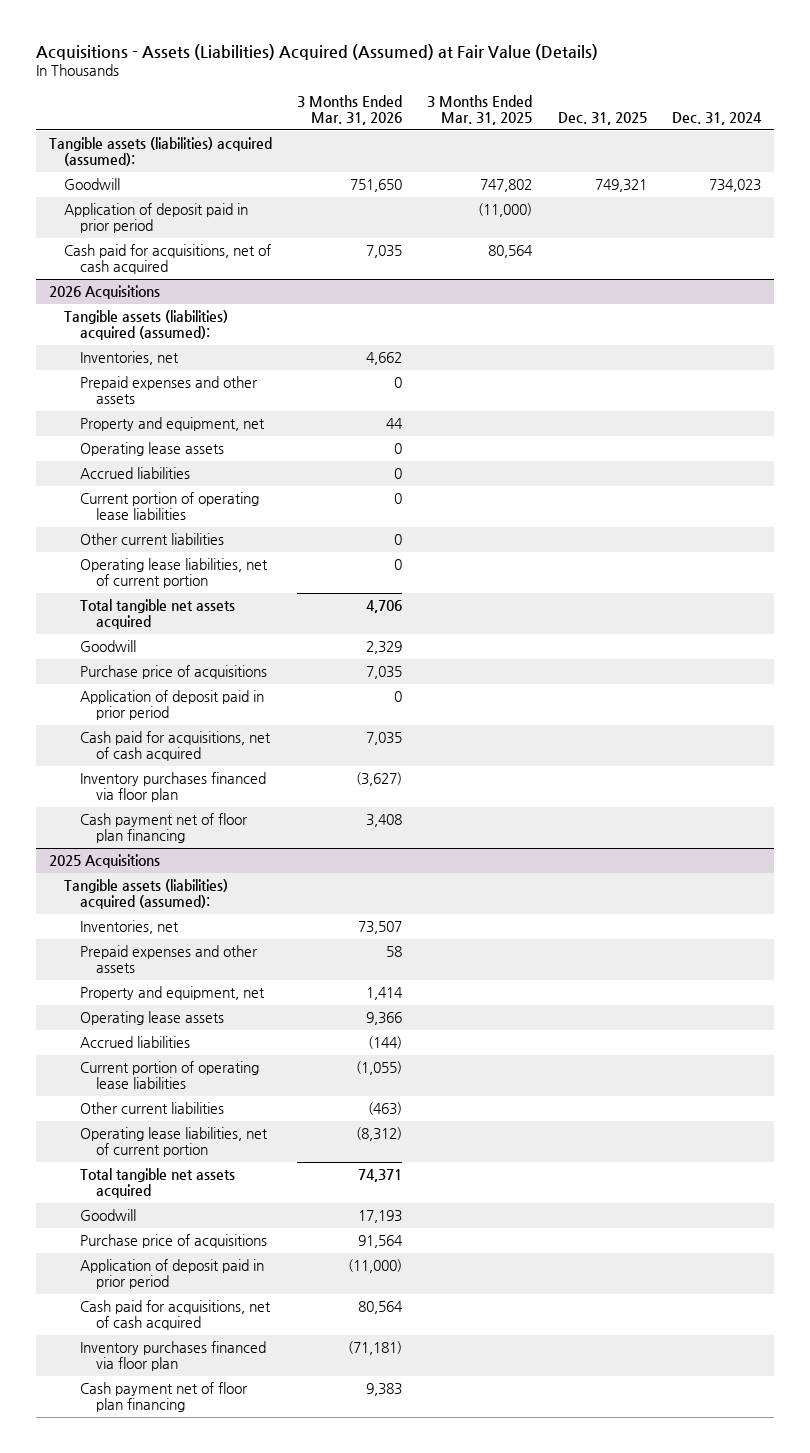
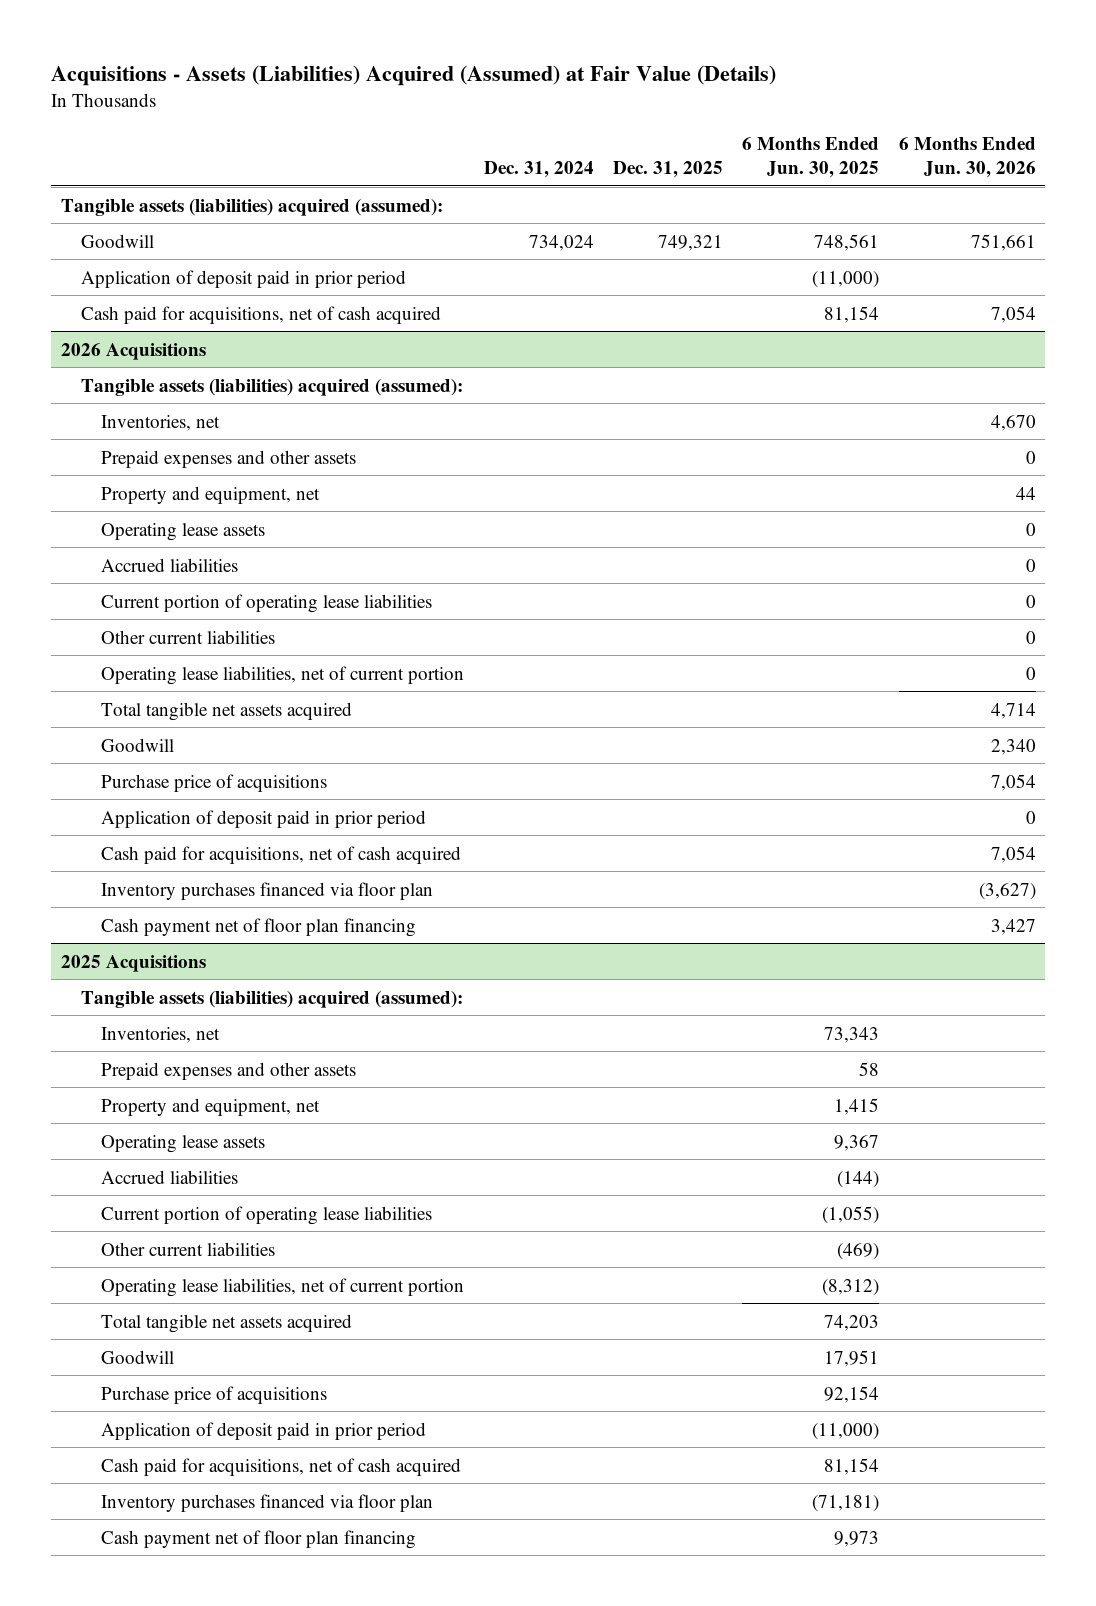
- | 3 Months Ended Mar. 31, 2026 | 3 Months Ended Mar. 31, 2025 | Dec. 31, 2025 | Dec. 31, 2024
+ | Dec. 31, 2024 | Dec. 31, 2025 | 6 Months Ended Jun. 30, 2025 | 6 Months Ended Jun. 30, 2026
- Goodwill | 751,650 | 747,802 | 749,321 | 734,023
+ Goodwill | 734,024 | 749,321 | 748,561 | 751,661

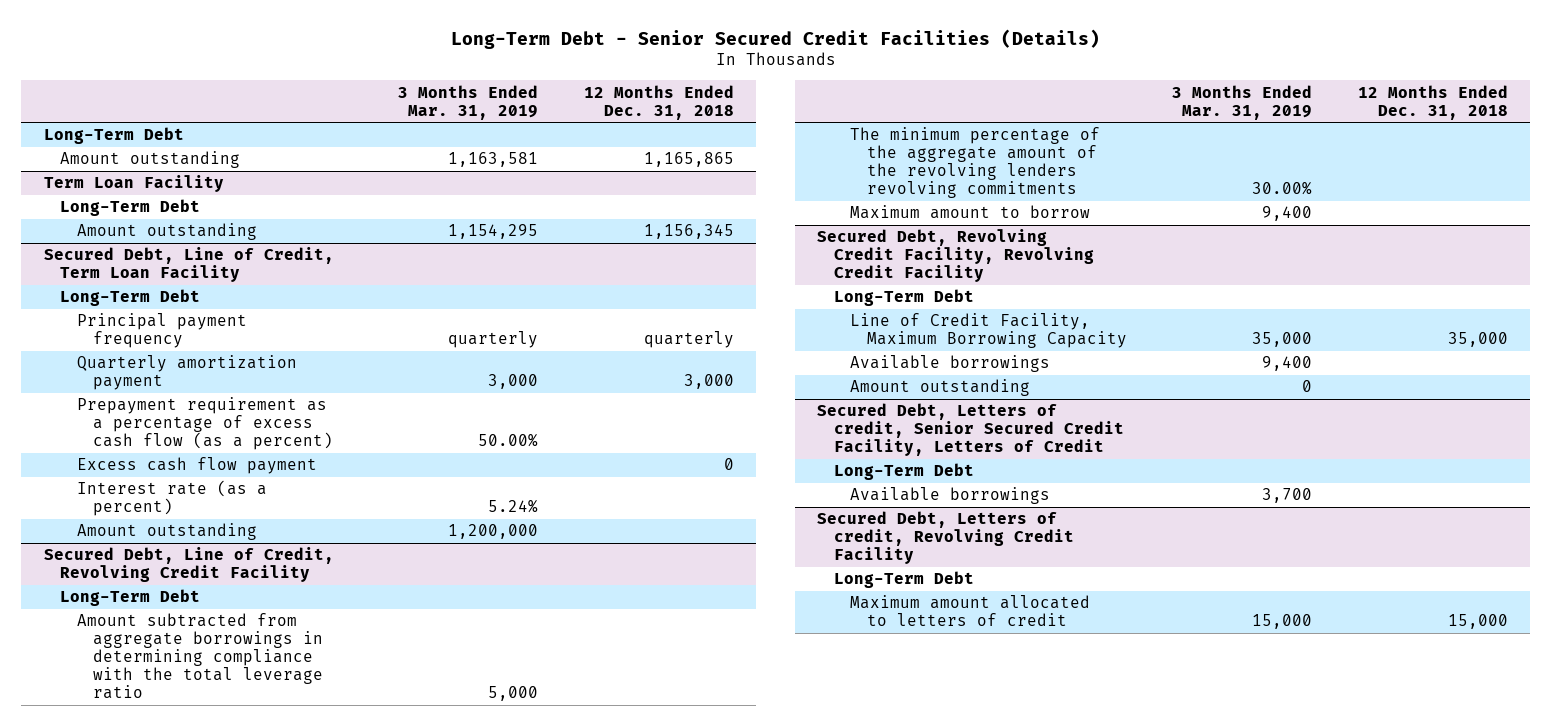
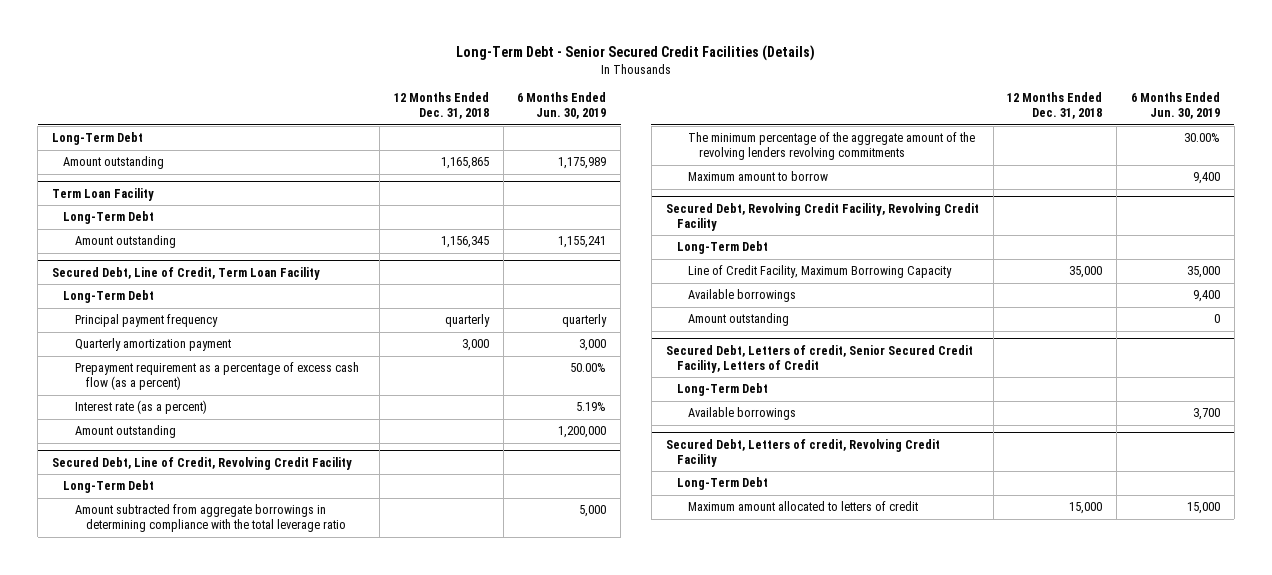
- | 3 Months Ended Mar. 31, 2019 | 12 Months Ended Dec. 31, 2018
+ | 12 Months Ended Dec. 31, 2018 | 6 Months Ended Jun. 30, 2019
@ Secured Debt, Line of Credit, Term Loan Facility
- Excess cash flow payment | | 0

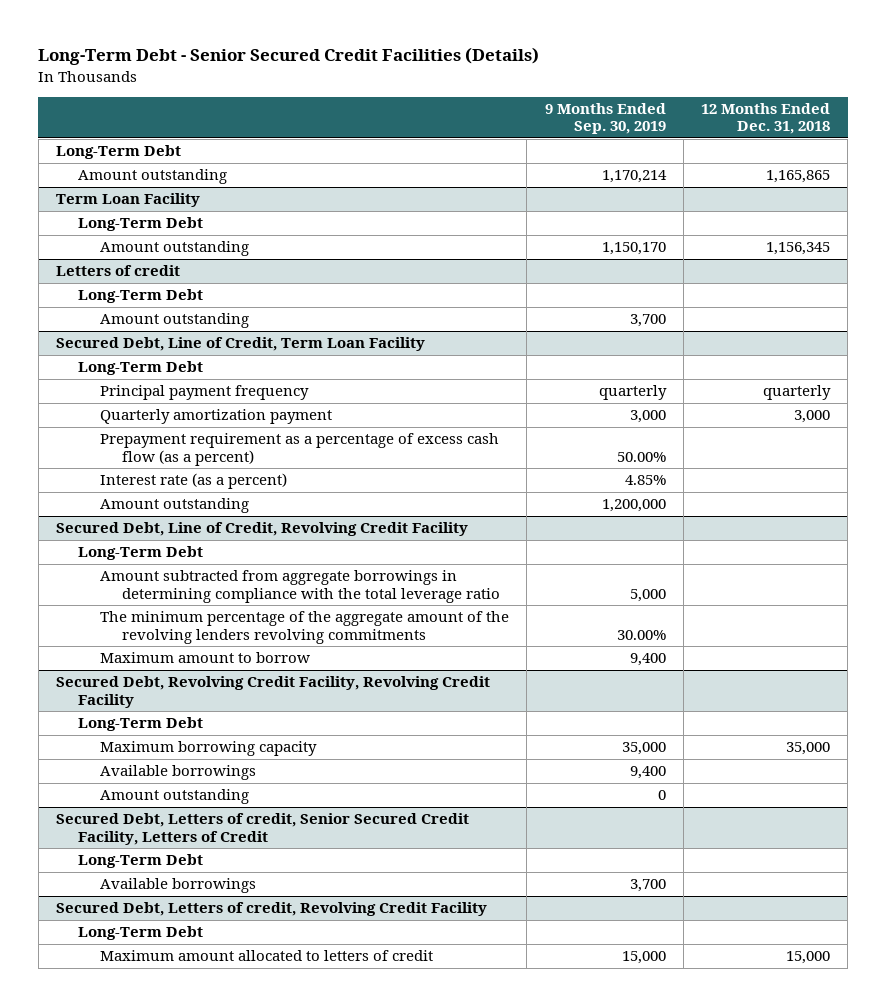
- | 12 Months Ended Dec. 31, 2018 | 6 Months Ended Jun. 30, 2019
+ | 9 Months Ended Sep. 30, 2019 | 12 Months Ended Dec. 31, 2018
+ Letters of credit
+ Long-Term Debt
+ Amount outstanding | 3,700 |
@ Secured Debt, Revolving Credit Facility, Revolving Credit Facility
- Line of Credit Facility, Maximum Borrowing Capacity | 35,000 | 35,000
+ Maximum borrowing capacity | 35,000 | 35,000

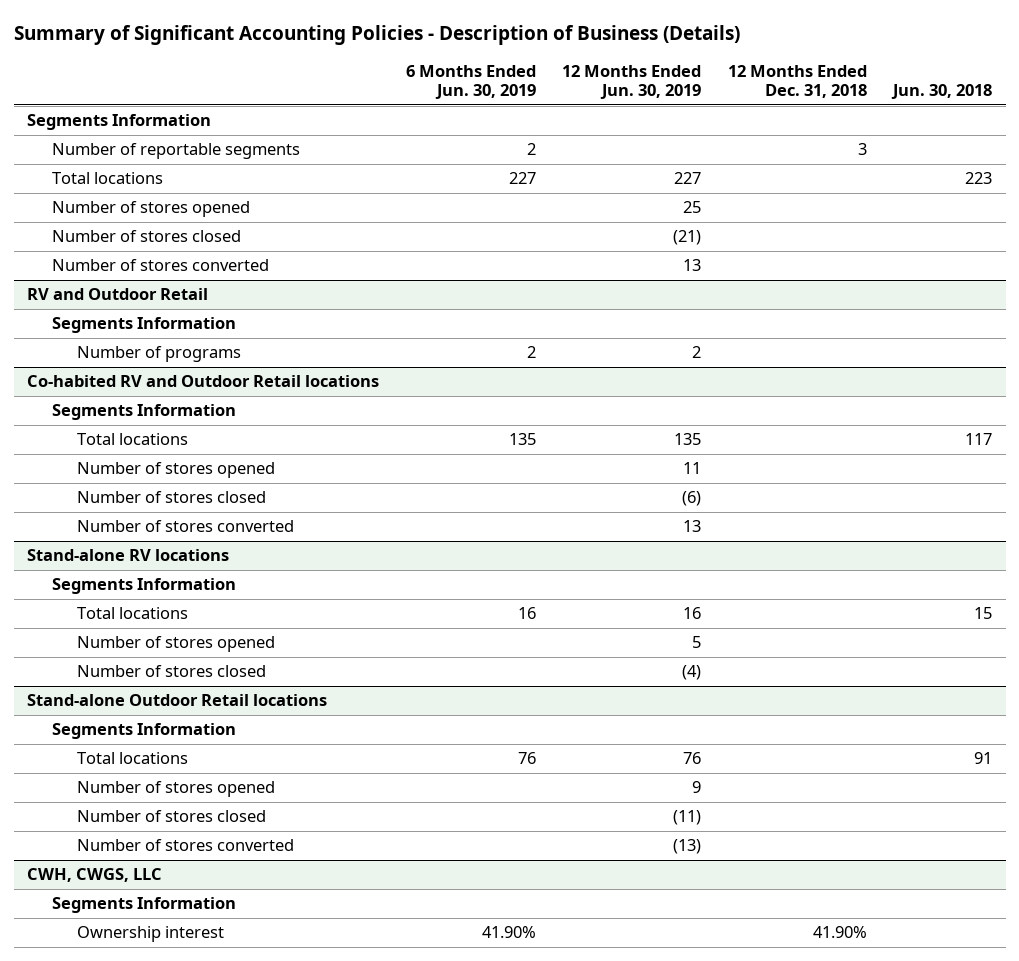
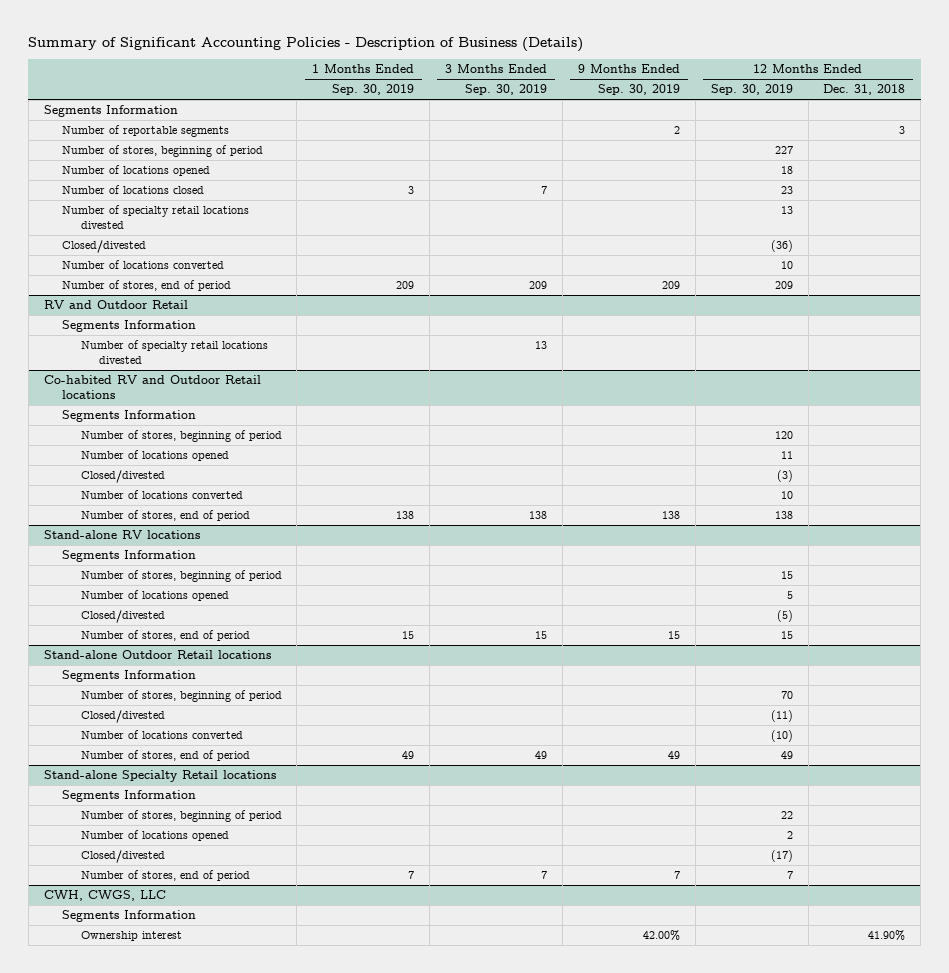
- | 6 Months Ended Jun. 30, 2019 | 12 Months Ended Jun. 30, 2019 | 12 Months Ended Dec. 31, 2018 | Jun. 30, 2018
+ | 1 Months Ended Sep. 30, 2019 | 3 Months Ended Sep. 30, 2019 | 9 Months Ended Sep. 30, 2019 | 12 Months Ended Sep. 30, 2019 | 12 Months Ended Dec. 31, 2018
- Total locations | 227 | 227 | | 223
- Number of stores opened | | 25 | |
- Number of stores closed | | (21) | |
- Number of stores converted | | 13 | |
+ Number of stores, beginning of period | | | | 227 |
+ Number of locations opened | | | | 18 |
+ Number of locations closed | 3 | 7 | | 23 |
+ Number of specialty retail locations divested | | | | 13 |
+ Closed/divested | | | | (36) |
+ Number of locations converted | | | | 10 |
+ Number of stores, end of period | 209 | 209 | 209 | 209 |
@ RV and Outdoor Retail
- Number of programs | 2 | 2 | |
+ Number of specialty retail locations divested | | 13 | | |
@ Co-habited RV and Outdoor Retail locations
- Total locations | 135 | 135 | | 117
- Number of stores opened | | 11 | |
- Number of stores closed | | (6) | |
- Number of stores converted | | 13 | |
+ Number of stores, beginning of period | | | | 120 |
+ Number of locations opened | | | | 11 |
+ Closed/divested | | | | (3) |
+ Number of locations converted | | | | 10 |
+ Number of stores, end of period | 138 | 138 | 138 | 138 |
@ Stand-alone RV locations
- Total locations | 16 | 16 | | 15
- Number of stores opened | | 5 | |
- Number of stores closed | | (4) | |
+ Number of stores, beginning of period | | | | 15 |
+ Number of locations opened | | | | 5 |
+ Closed/divested | | | | (5) |
+ Number of stores, end of period | 15 | 15 | 15 | 15 |
@ Stand-alone Outdoor Retail locations
- Total locations | 76 | 76 | | 91
- Number of stores opened | | 9 | |
- Number of stores closed | | (11) | |
- Number of stores converted | | (13) | |
+ Number of stores, beginning of period | | | | 70 |
+ Closed/divested | | | | (11) |
+ Number of locations converted | | | | (10) |
+ Number of stores, end of period | 49 | 49 | 49 | 49 |
+ Stand-alone Specialty Retail locations
+ Segments Information
+ Number of stores, beginning of period | | | | 22 |
+ Number of locations opened | | | | 2 |
+ Closed/divested | | | | (17) |
+ Number of stores, end of period | 7 | 7 | 7 | 7 |

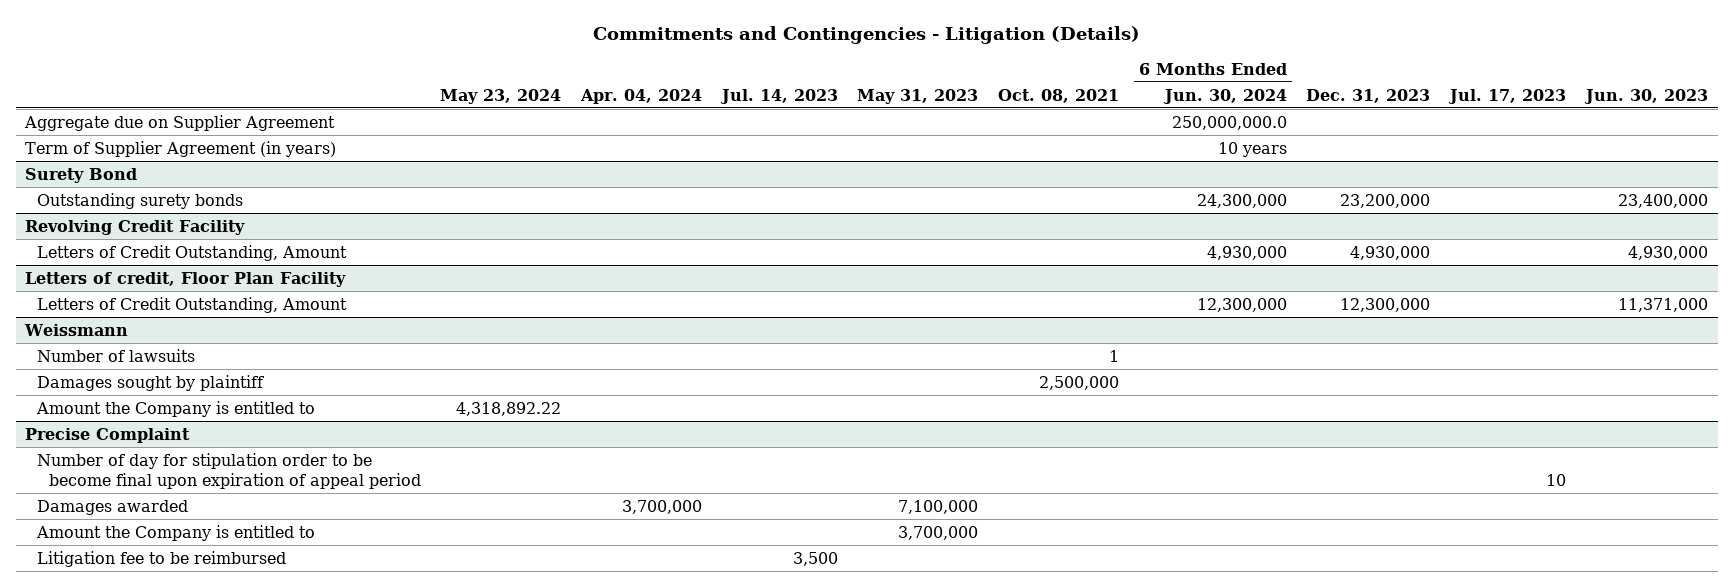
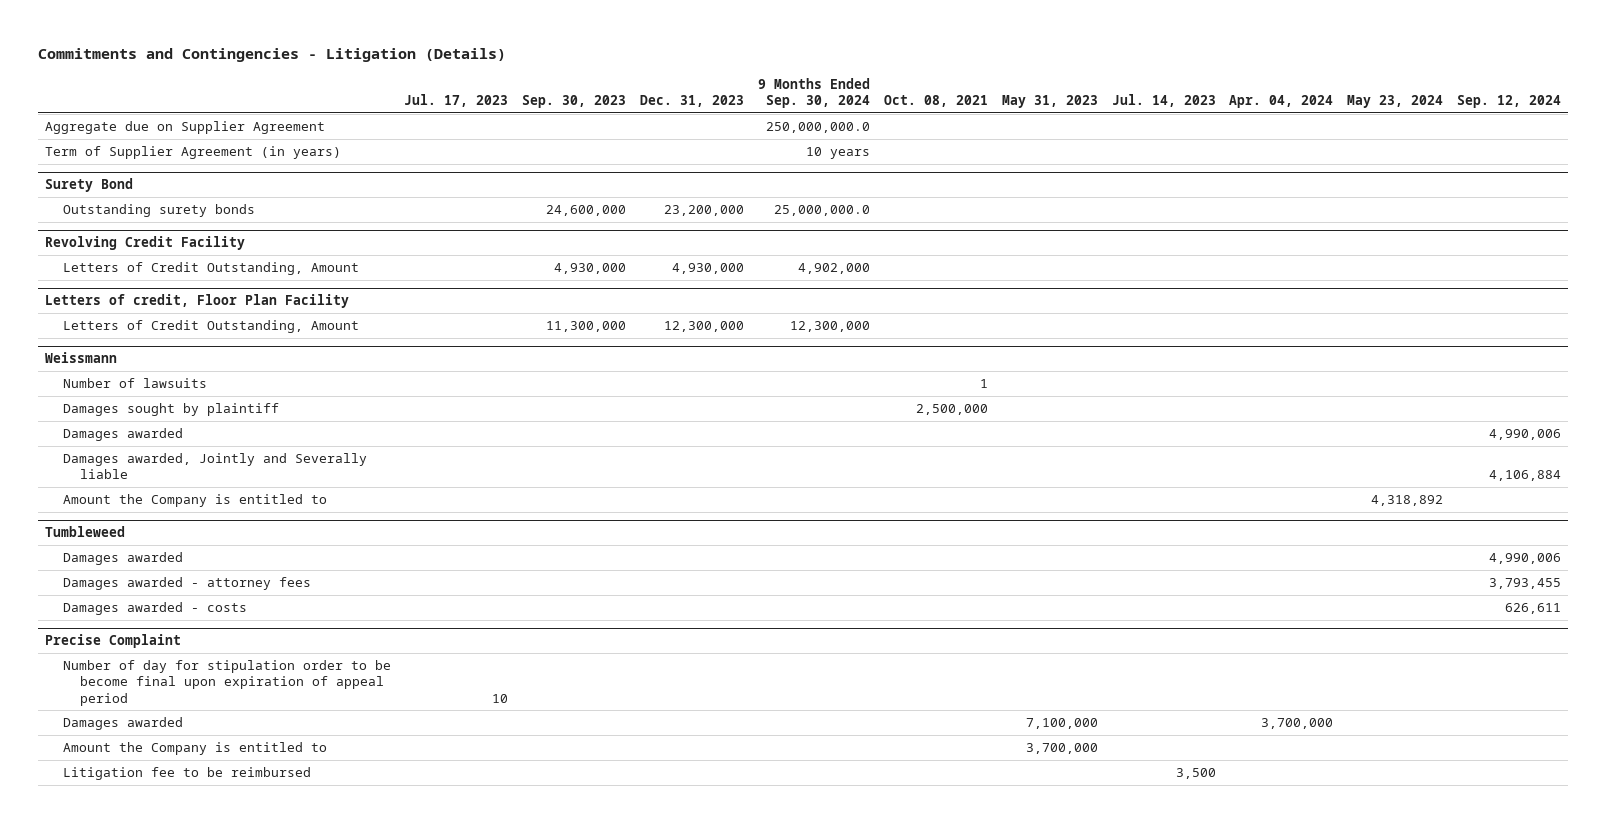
- | May 23, 2024 | Apr. 04, 2024 | Jul. 14, 2023 | May 31, 2023 | Oct. 08, 2021 | 6 Months Ended Jun. 30, 2024 | Dec. 31, 2023 | Jul. 17, 2023 | Jun. 30, 2023
+ | Jul. 17, 2023 | Sep. 30, 2023 | Dec. 31, 2023 | 9 Months Ended Sep. 30, 2024 | Oct. 08, 2021 | May 31, 2023 | Jul. 14, 2023 | Apr. 04, 2024 | May 23, 2024 | Sep. 12, 2024
@ Weissmann
- Amount the Company is entitled to | 4,318,892.22 | | | | | | | |
+ Damages awarded | | | | | | | | | | 4,990,006
+ Damages awarded, Jointly and Severally liable | | | | | | | | | | 4,106,884
+ Amount the Company is entitled to | | | | | | | | | 4,318,892 |
+ Tumbleweed
+ Damages awarded | | | | | | | | | | 4,990,006
+ Damages awarded - attorney fees | | | | | | | | | | 3,793,455
+ Damages awarded - costs | | | | | | | | | | 626,611

